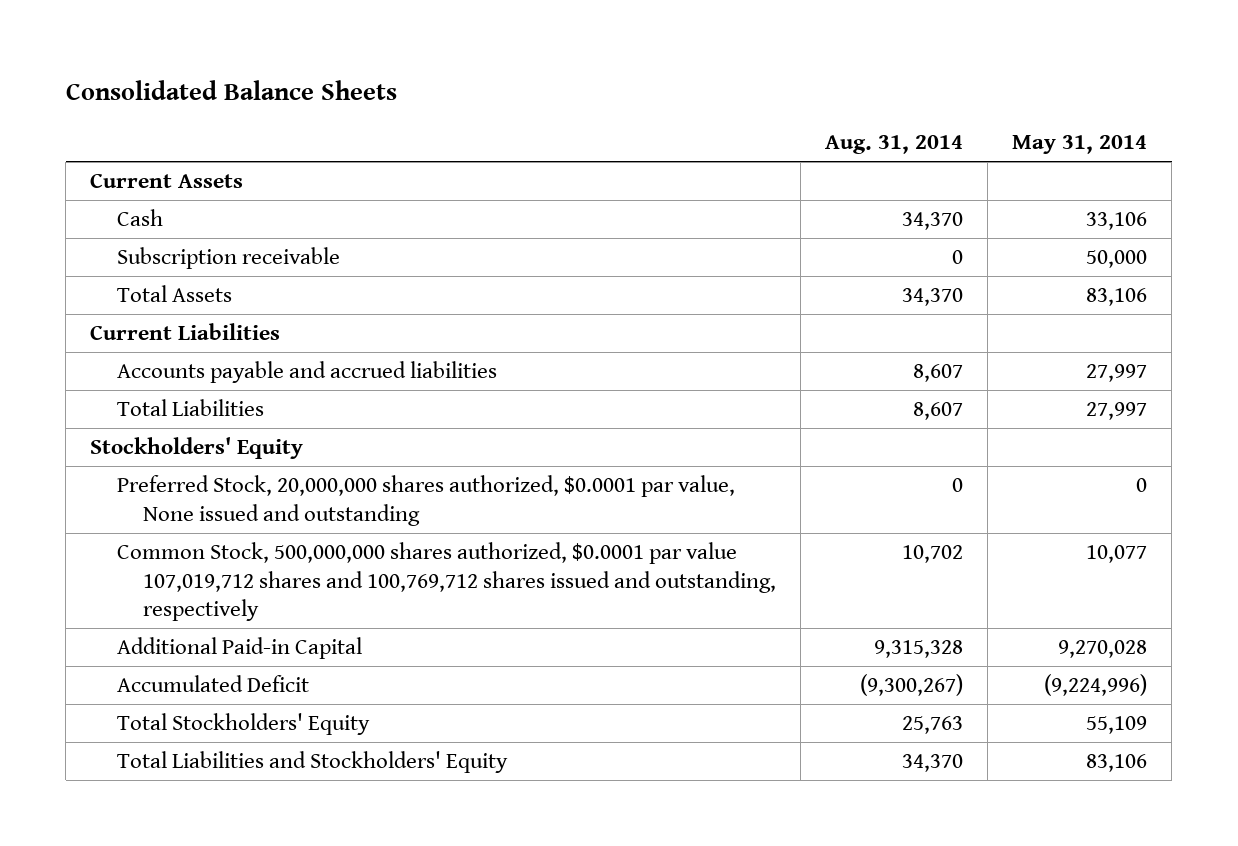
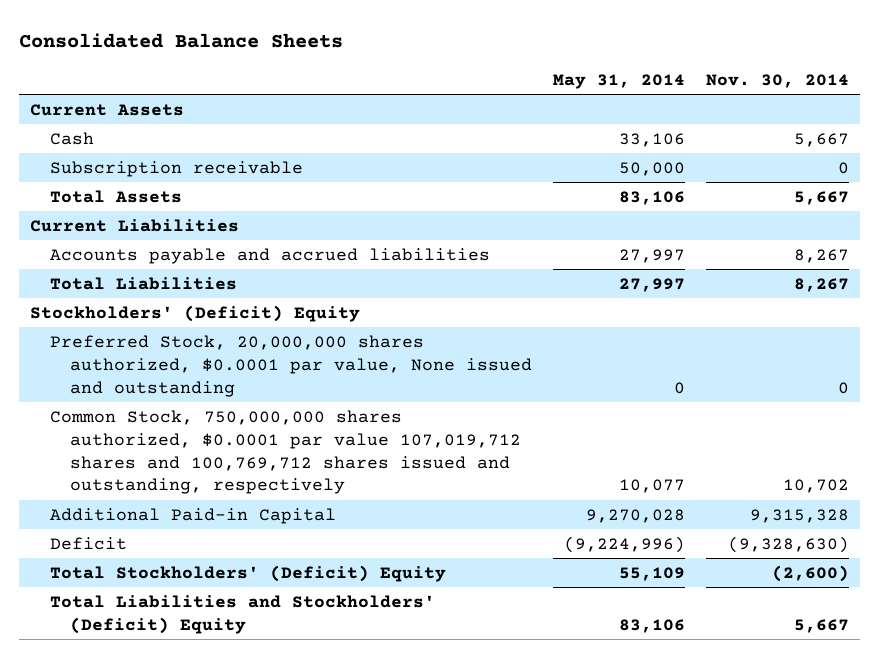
- | Aug. 31, 2014 | May 31, 2014
+ | May 31, 2014 | Nov. 30, 2014
- Stockholders' Equity
+ Stockholders' (Deficit) Equity
- Common Stock, 500,000,000 shares authorized, $0.0001 par value 107,019,712 shares and 100,769,712 shares issued and outstanding, respectively | 10,702 | 10,077
+ Common Stock, 750,000,000 shares authorized, $0.0001 par value 107,019,712 shares and 100,769,712 shares issued and outstanding, respectively | 10,077 | 10,702
- Accumulated Deficit | (9,300,267) | (9,224,996)
- Total Stockholders' Equity | 25,763 | 55,109
- Total Liabilities and Stockholders' Equity | 34,370 | 83,106
+ Deficit | (9,224,996) | (9,328,630)
+ Total Stockholders' (Deficit) Equity | 55,109 | (2,600)
+ Total Liabilities and Stockholders' (Deficit) Equity | 83,106 | 5,667

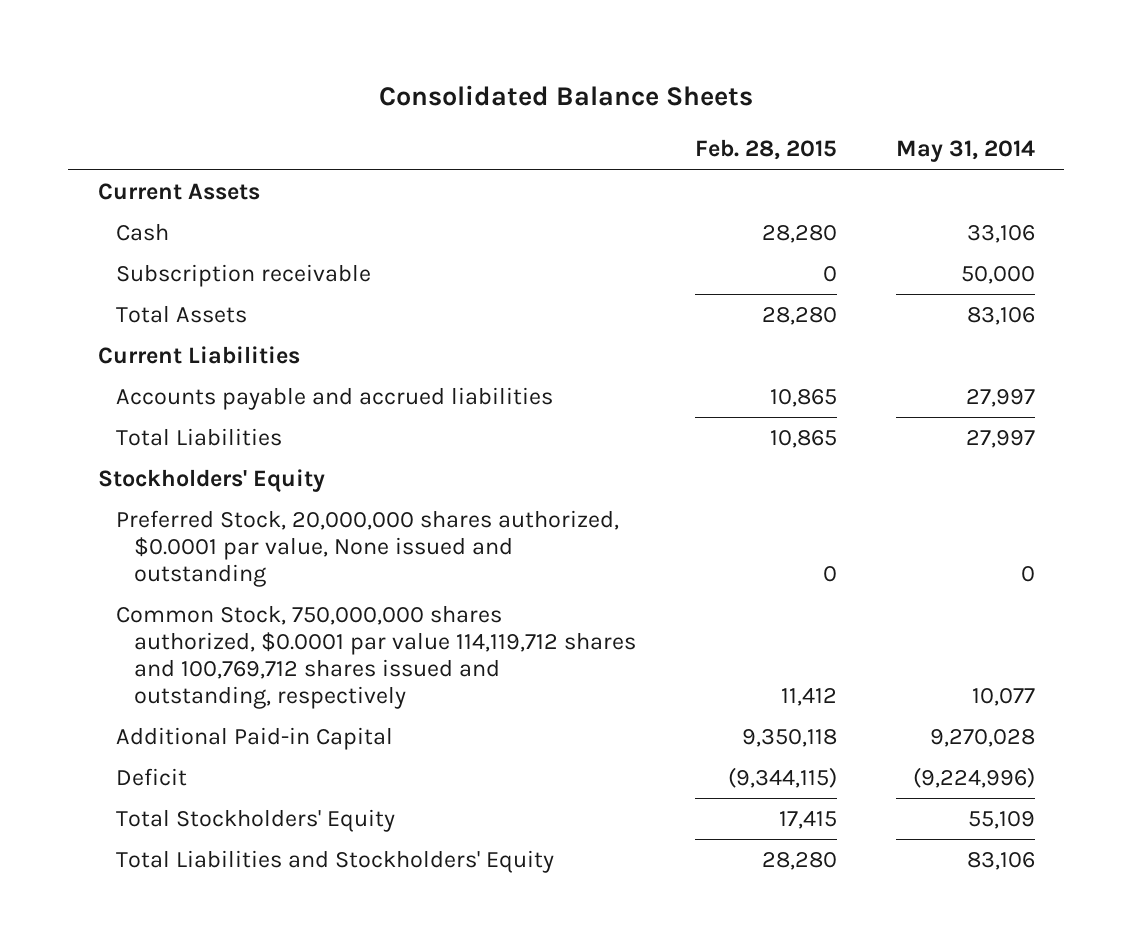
- | May 31, 2014 | Nov. 30, 2014
+ | Feb. 28, 2015 | May 31, 2014
- Stockholders' (Deficit) Equity
+ Stockholders' Equity
- Common Stock, 750,000,000 shares authorized, $0.0001 par value 107,019,712 shares and 100,769,712 shares issued and outstanding, respectively | 10,077 | 10,702
+ Common Stock, 750,000,000 shares authorized, $0.0001 par value 114,119,712 shares and 100,769,712 shares issued and outstanding, respectively | 11,412 | 10,077
- Total Stockholders' (Deficit) Equity | 55,109 | (2,600)
- Total Liabilities and Stockholders' (Deficit) Equity | 83,106 | 5,667
+ Total Stockholders' Equity | 17,415 | 55,109
+ Total Liabilities and Stockholders' Equity | 28,280 | 83,106

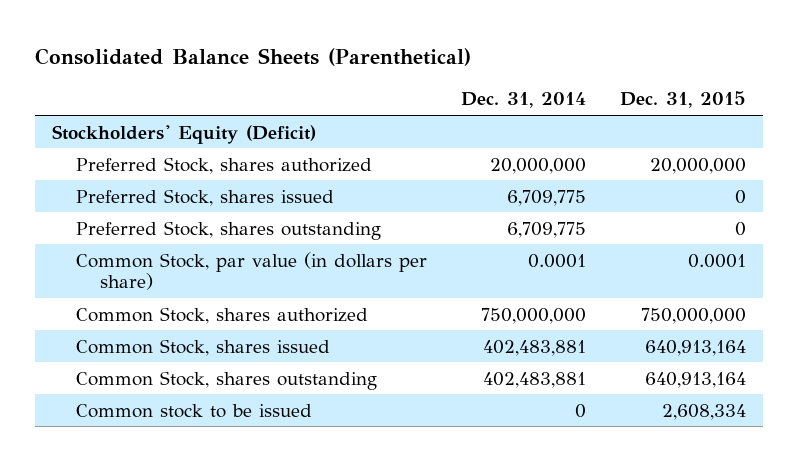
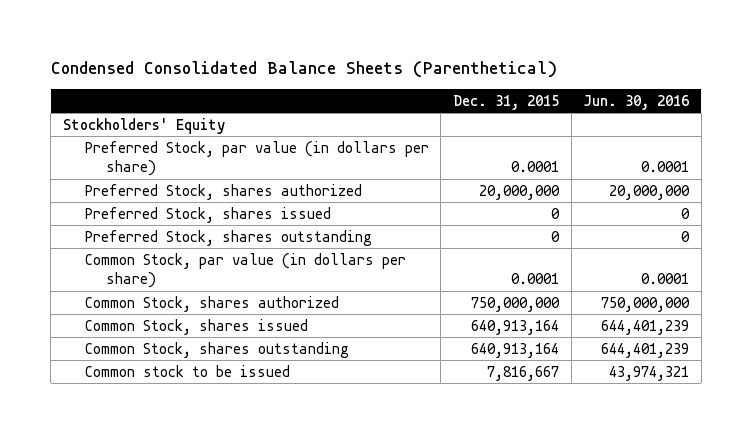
- Consolidated Balance Sheets (Parenthetical)
+ Condensed Consolidated Balance Sheets (Parenthetical)
- | Dec. 31, 2014 | Dec. 31, 2015
+ | Dec. 31, 2015 | Jun. 30, 2016
- Stockholders' Equity (Deficit)
+ Stockholders' Equity
+ Preferred Stock, par value (in dollars per share) | 0.0001 | 0.0001
- Common stock to be issued | 0 | 2,608,334
+ Common stock to be issued | 7,816,667 | 43,974,321

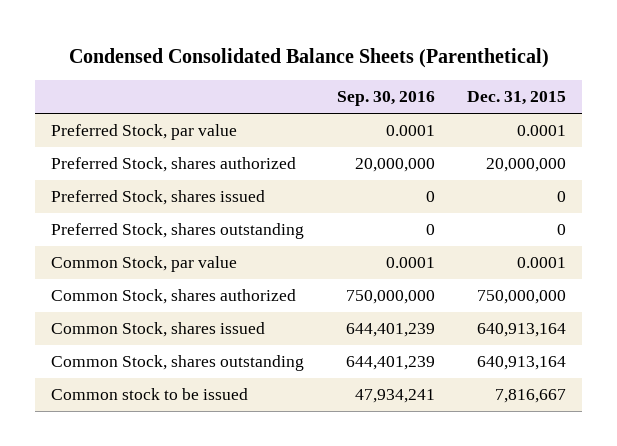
- | Dec. 31, 2015 | Jun. 30, 2016
+ | Sep. 30, 2016 | Dec. 31, 2015
- Stockholders' Equity
- Preferred Stock, par value (in dollars per share) | 0.0001 | 0.0001
+ Preferred Stock, par value | 0.0001 | 0.0001
- Common Stock, par value (in dollars per share) | 0.0001 | 0.0001
+ Common Stock, par value | 0.0001 | 0.0001

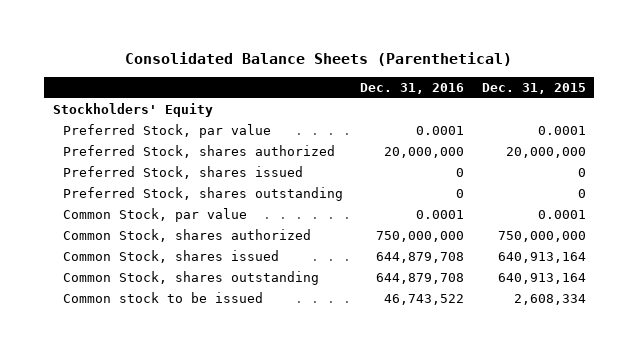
- Condensed Consolidated Balance Sheets (Parenthetical)
+ Consolidated Balance Sheets (Parenthetical)
- | Sep. 30, 2016 | Dec. 31, 2015
+ | Dec. 31, 2016 | Dec. 31, 2015
+ Stockholders' Equity
- Common stock to be issued | 47,934,241 | 7,816,667
+ Common stock to be issued | 46,743,522 | 2,608,334

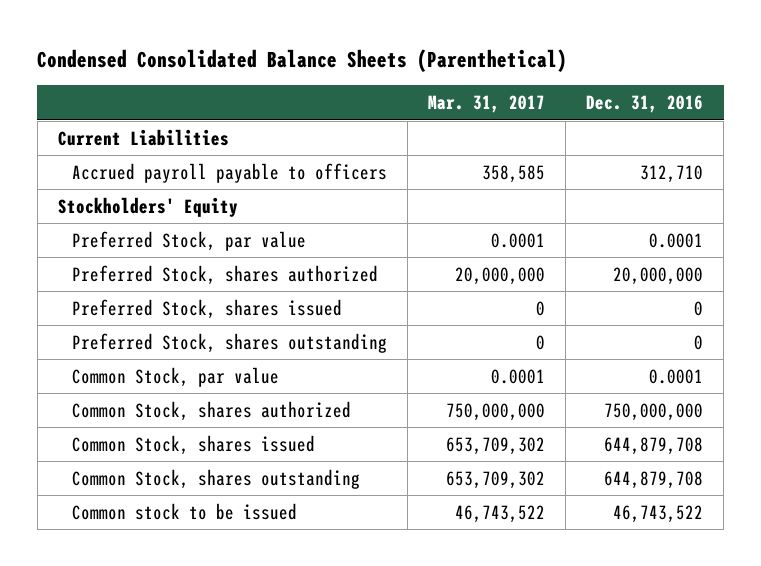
- Consolidated Balance Sheets (Parenthetical)
+ Condensed Consolidated Balance Sheets (Parenthetical)
- | Dec. 31, 2016 | Dec. 31, 2015
+ | Mar. 31, 2017 | Dec. 31, 2016
+ Current Liabilities
+ Accrued payroll payable to officers | 358,585 | 312,710

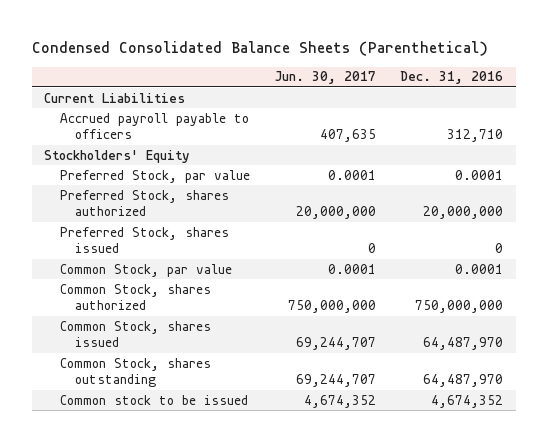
- | Mar. 31, 2017 | Dec. 31, 2016
+ | Jun. 30, 2017 | Dec. 31, 2016
- Preferred Stock, shares outstanding | 0 | 0
- Common Stock, shares issued | 653,709,302 | 644,879,708
- Common Stock, shares outstanding | 653,709,302 | 644,879,708
- Common stock to be issued | 46,743,522 | 46,743,522
+ Common Stock, shares issued | 69,244,707 | 64,487,970
+ Common Stock, shares outstanding | 69,244,707 | 64,487,970
+ Common stock to be issued | 4,674,352 | 4,674,352

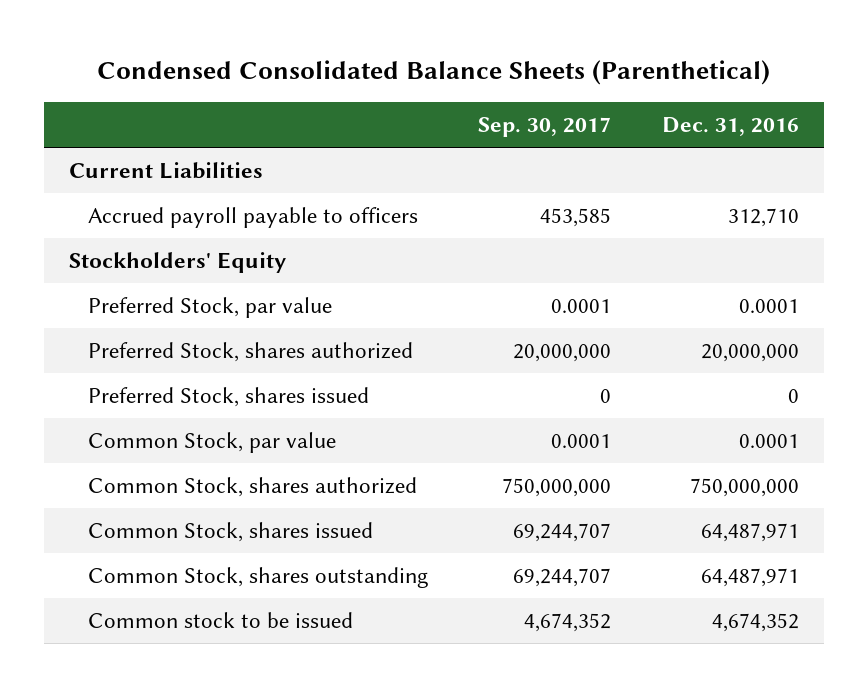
- | Jun. 30, 2017 | Dec. 31, 2016
+ | Sep. 30, 2017 | Dec. 31, 2016
- Common Stock, shares issued | 69,244,707 | 64,487,970
- Common Stock, shares outstanding | 69,244,707 | 64,487,970
+ Common Stock, shares issued | 69,244,707 | 64,487,971
+ Common Stock, shares outstanding | 69,244,707 | 64,487,971

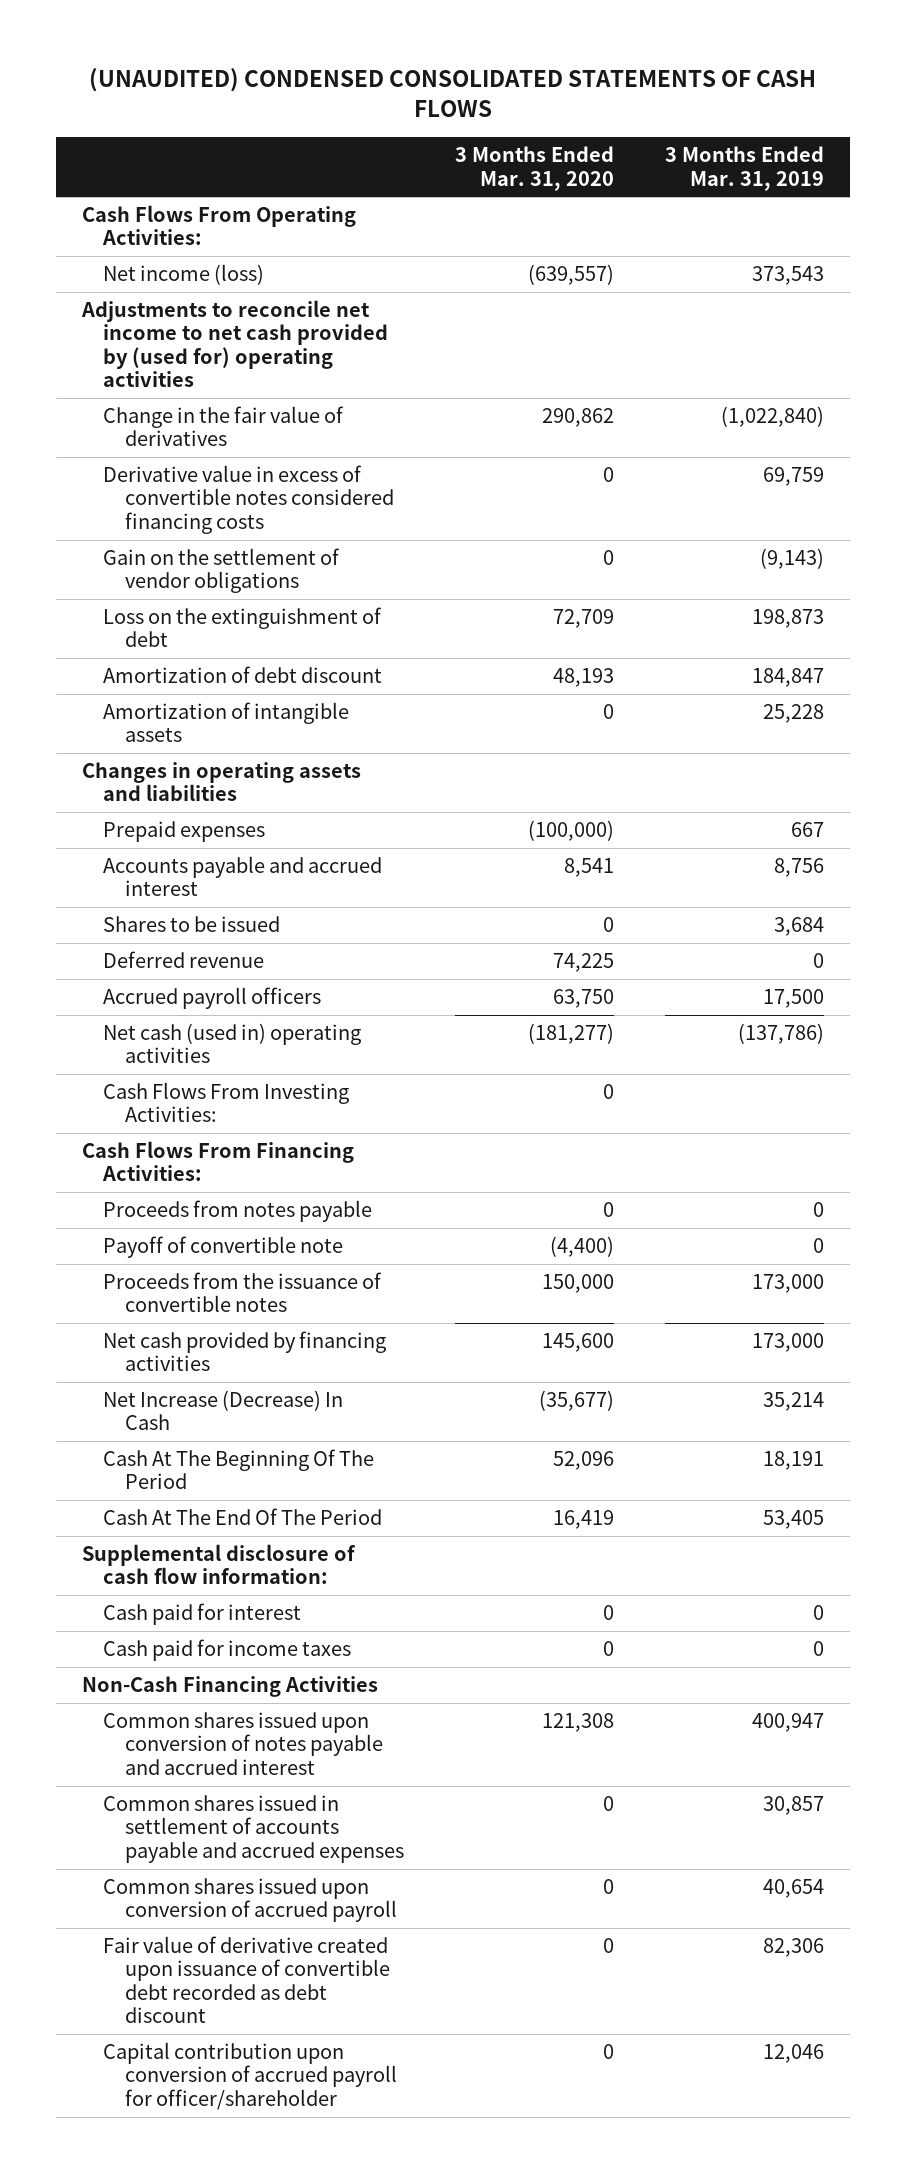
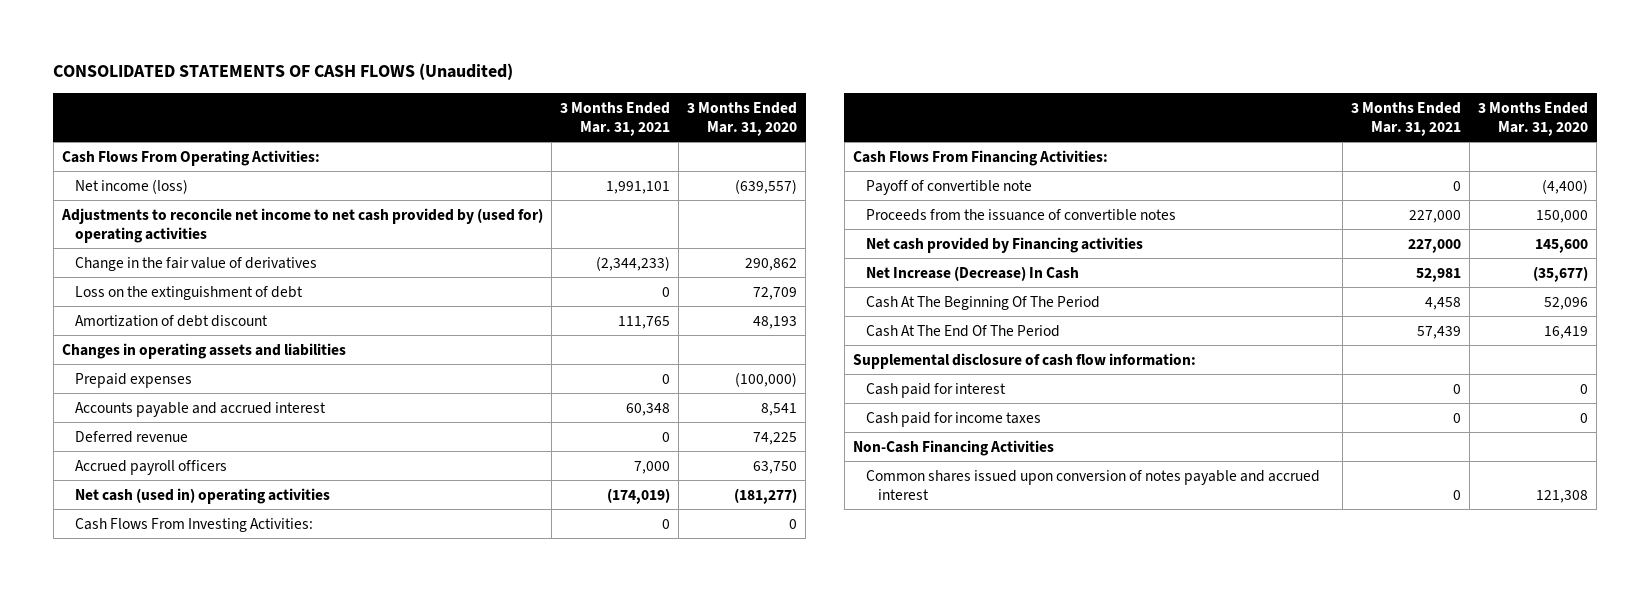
- (UNAUDITED) CONDENSED CONSOLIDATED STATEMENTS OF CASH FLOWS
+ CONSOLIDATED STATEMENTS OF CASH FLOWS (Unaudited)
- | 3 Months Ended Mar. 31, 2020 | 3 Months Ended Mar. 31, 2019
+ | 3 Months Ended Mar. 31, 2021 | 3 Months Ended Mar. 31, 2020
- Derivative value in excess of convertible notes considered financing costs | 0 | 69,759
- Gain on the settlement of vendor obligations | 0 | (9,143)
- Amortization of intangible assets | 0 | 25,228
- Shares to be issued | 0 | 3,684
- Proceeds from notes payable | 0 | 0
- Net cash provided by financing activities | 145,600 | 173,000
+ Net cash provided by Financing activities | 227,000 | 145,600
- Common shares issued in settlement of accounts payable and accrued expenses | 0 | 30,857
- Common shares issued upon conversion of accrued payroll | 0 | 40,654
- Fair value of derivative created upon issuance of convertible debt recorded as debt discount | 0 | 82,306
- Capital contribution upon conversion of accrued payroll for officer/shareholder | 0 | 12,046

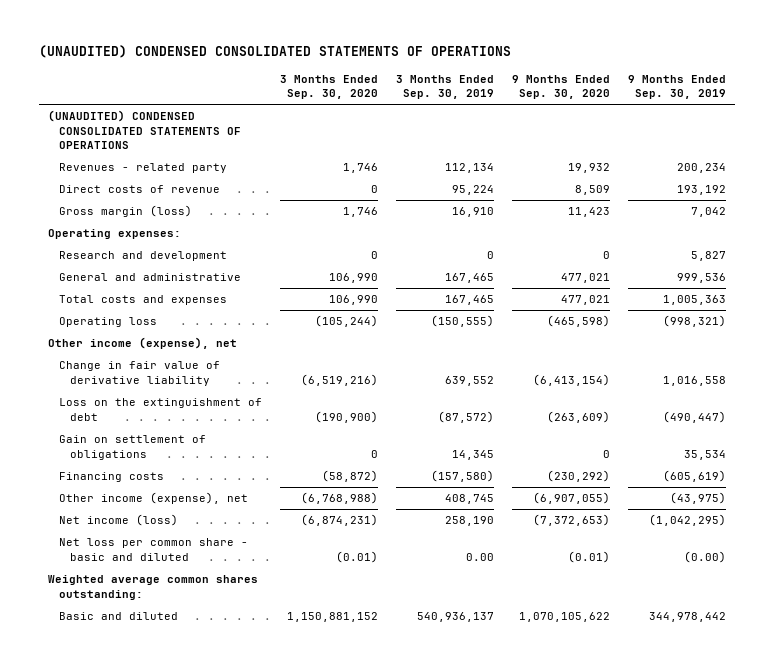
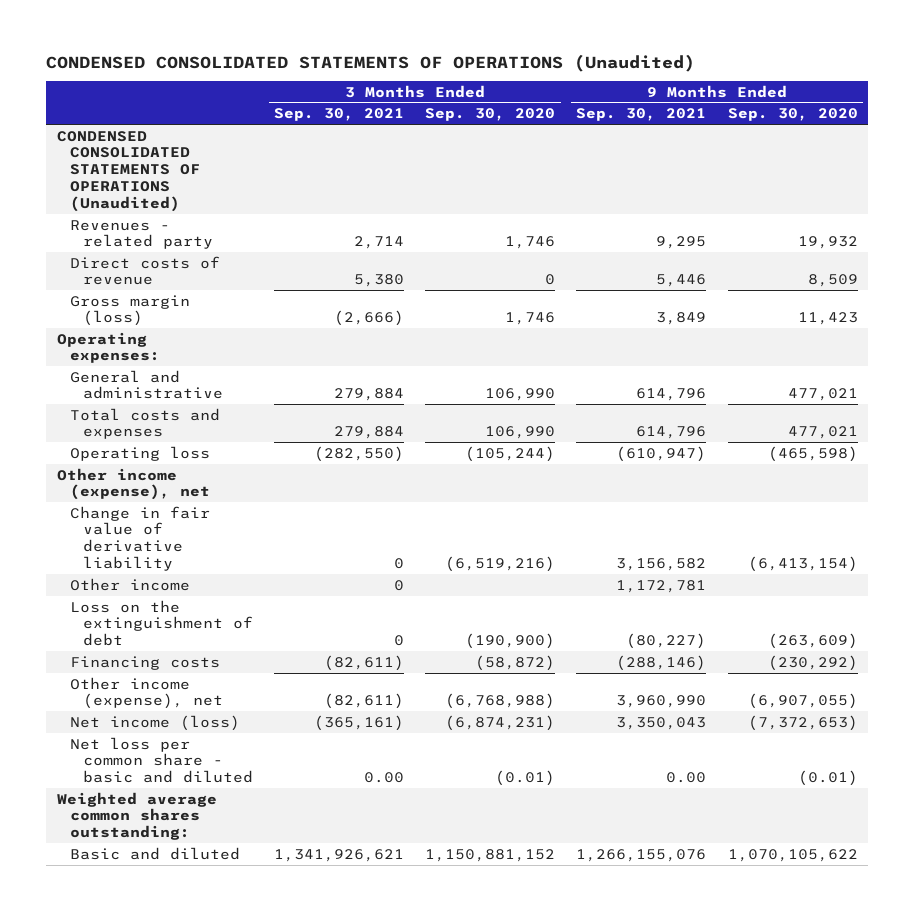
- (UNAUDITED) CONDENSED CONSOLIDATED STATEMENTS OF OPERATIONS
+ CONDENSED CONSOLIDATED STATEMENTS OF OPERATIONS (Unaudited)
- | 3 Months Ended Sep. 30, 2020 | 3 Months Ended Sep. 30, 2019 | 9 Months Ended Sep. 30, 2020 | 9 Months Ended Sep. 30, 2019
+ | 3 Months Ended Sep. 30, 2021 | 3 Months Ended Sep. 30, 2020 | 9 Months Ended Sep. 30, 2021 | 9 Months Ended Sep. 30, 2020
- (UNAUDITED) CONDENSED CONSOLIDATED STATEMENTS OF OPERATIONS
+ CONDENSED CONSOLIDATED STATEMENTS OF OPERATIONS (Unaudited)
- Research and development | 0 | 0 | 0 | 5,827
+ Other income | 0 | | 1,172,781 |
- Gain on settlement of obligations | 0 | 14,345 | 0 | 35,534

